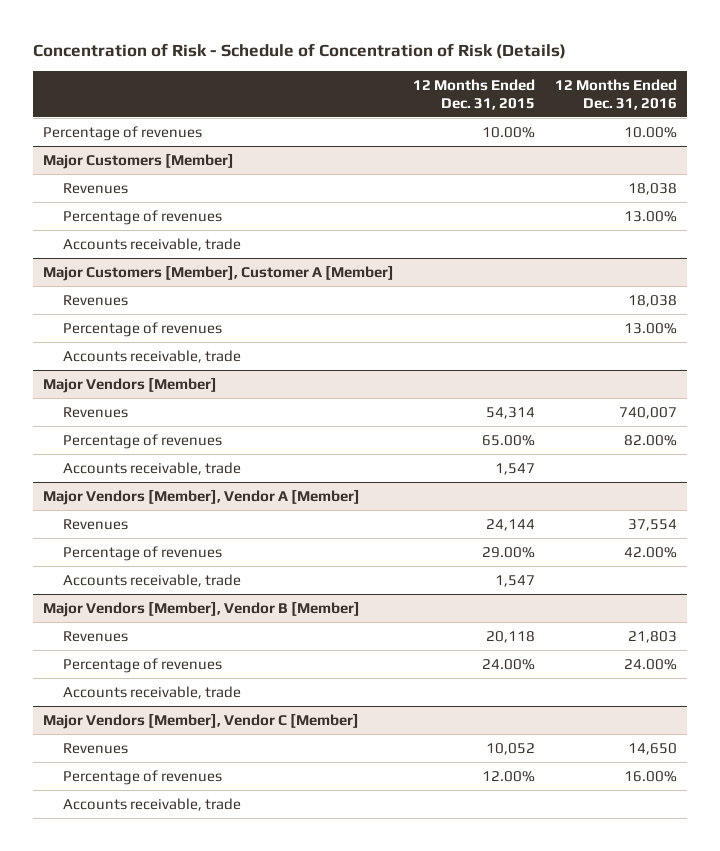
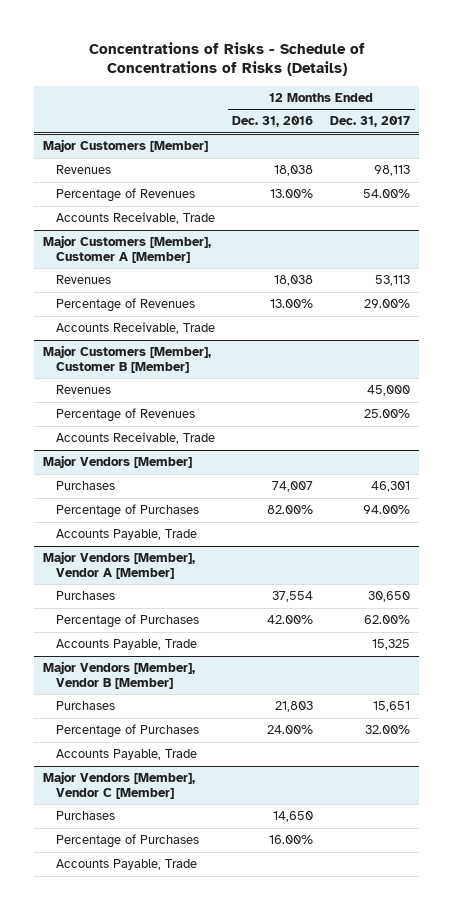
- Concentration of Risk - Schedule of Concentration of Risk (Details)
+ Concentrations of Risks - Schedule of Concentrations of Risks (Details)
- | 12 Months Ended Dec. 31, 2015 | 12 Months Ended Dec. 31, 2016
+ | 12 Months Ended Dec. 31, 2016 | 12 Months Ended Dec. 31, 2017
- Percentage of revenues | 10.00% | 10.00%
@ Major Customers [Member]
- Percentage of revenues | | 13.00%
- Accounts receivable, trade
+ Percentage of Revenues | 13.00% | 54.00%
+ Accounts Receivable, Trade
@ Major Customers [Member], Customer A [Member]
- Percentage of revenues | | 13.00%
- Accounts receivable, trade
+ Percentage of Revenues | 13.00% | 29.00%
+ Accounts Receivable, Trade
+ Major Customers [Member], Customer B [Member]
+ Revenues | | 45,000
+ Percentage of Revenues | | 25.00%
+ Accounts Receivable, Trade
@ Major Vendors [Member]
- Revenues | 54,314 | 740,007
- Percentage of revenues | 65.00% | 82.00%
- Accounts receivable, trade | 1,547 |
+ Purchases | 74,007 | 46,301
+ Percentage of Purchases | 82.00% | 94.00%
+ Accounts Payable, Trade
@ Major Vendors [Member], Vendor A [Member]
- Revenues | 24,144 | 37,554
- Percentage of revenues | 29.00% | 42.00%
- Accounts receivable, trade | 1,547 |
+ Purchases | 37,554 | 30,650
+ Percentage of Purchases | 42.00% | 62.00%
+ Accounts Payable, Trade | | 15,325
@ Major Vendors [Member], Vendor B [Member]
- Revenues | 20,118 | 21,803
- Percentage of revenues | 24.00% | 24.00%
- Accounts receivable, trade
+ Purchases | 21,803 | 15,651
+ Percentage of Purchases | 24.00% | 32.00%
+ Accounts Payable, Trade
@ Major Vendors [Member], Vendor C [Member]
- Revenues | 10,052 | 14,650
- Percentage of revenues | 12.00% | 16.00%
- Accounts receivable, trade
+ Purchases | 14,650 |
+ Percentage of Purchases | 16.00% |
+ Accounts Payable, Trade

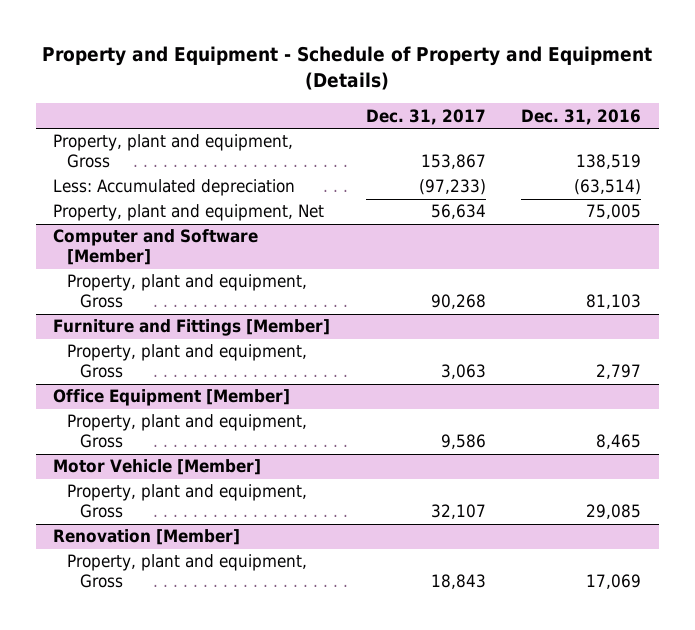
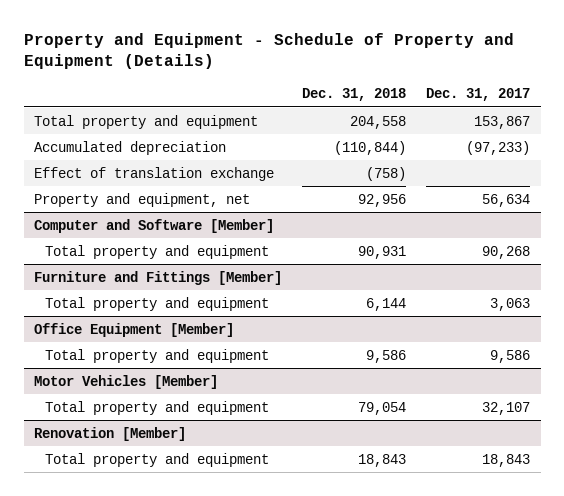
- | Dec. 31, 2017 | Dec. 31, 2016
+ | Dec. 31, 2018 | Dec. 31, 2017
- Property, plant and equipment, Gross | 153,867 | 138,519
- Less: Accumulated depreciation | (97,233) | (63,514)
- Property, plant and equipment, Net | 56,634 | 75,005
+ Total property and equipment | 204,558 | 153,867
+ Accumulated depreciation | (110,844) | (97,233)
+ Effect of translation exchange | (758) |
+ Property and equipment, net | 92,956 | 56,634
@ Computer and Software [Member]
- Property, plant and equipment, Gross | 90,268 | 81,103
+ Total property and equipment | 90,931 | 90,268
@ Furniture and Fittings [Member]
- Property, plant and equipment, Gross | 3,063 | 2,797
+ Total property and equipment | 6,144 | 3,063
@ Office Equipment [Member]
- Property, plant and equipment, Gross | 9,586 | 8,465
- Motor Vehicle [Member]
- Property, plant and equipment, Gross | 32,107 | 29,085
@ Office Equipment [Member]
+ Total property and equipment | 9,586 | 9,586
+ Motor Vehicles [Member]
+ Total property and equipment | 79,054 | 32,107
@ Renovation [Member]
- Property, plant and equipment, Gross | 18,843 | 17,069
+ Total property and equipment | 18,843 | 18,843

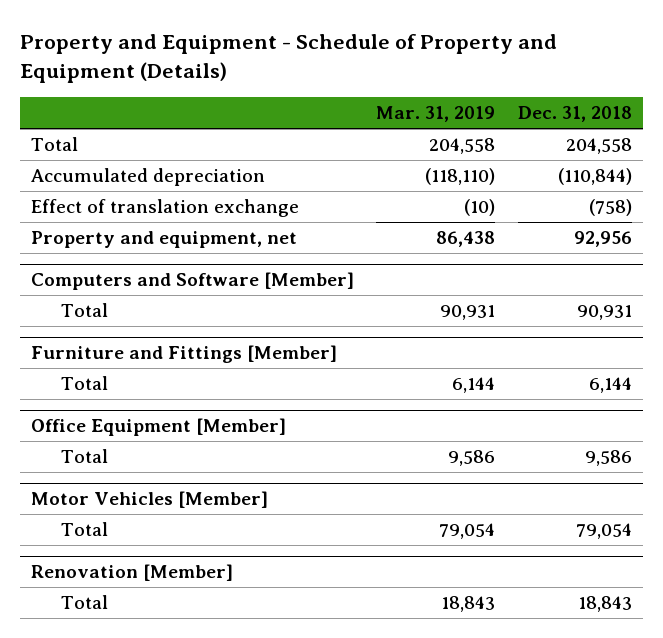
- | Dec. 31, 2018 | Dec. 31, 2017
+ | Mar. 31, 2019 | Dec. 31, 2018
- Total property and equipment | 204,558 | 153,867
+ Total | 204,558 | 204,558
- Computer and Software [Member]
- Total property and equipment | 90,931 | 90,268
+ Computers and Software [Member]
+ Total | 90,931 | 90,931
@ Furniture and Fittings [Member]
- Total property and equipment | 6,144 | 3,063
+ Total | 6,144 | 6,144
@ Office Equipment [Member]
- Total property and equipment | 9,586 | 9,586
+ Total | 9,586 | 9,586
@ Motor Vehicles [Member]
- Total property and equipment | 79,054 | 32,107
+ Total | 79,054 | 79,054
@ Renovation [Member]
- Total property and equipment | 18,843 | 18,843
+ Total | 18,843 | 18,843

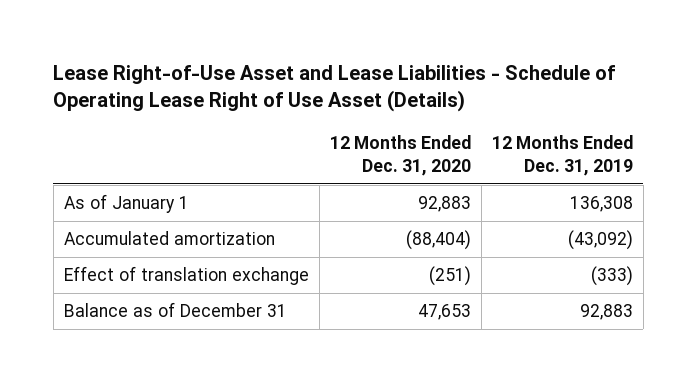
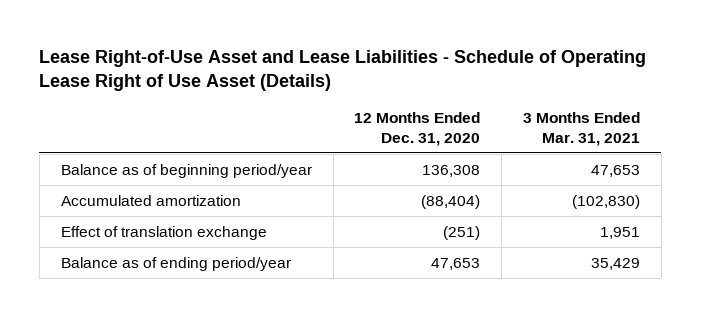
- | 12 Months Ended Dec. 31, 2020 | 12 Months Ended Dec. 31, 2019
+ | 12 Months Ended Dec. 31, 2020 | 3 Months Ended Mar. 31, 2021
- As of January 1 | 92,883 | 136,308
+ Balance as of beginning period/year | 136,308 | 47,653
- Balance as of December 31 | 47,653 | 92,883
+ Balance as of ending period/year | 47,653 | 35,429

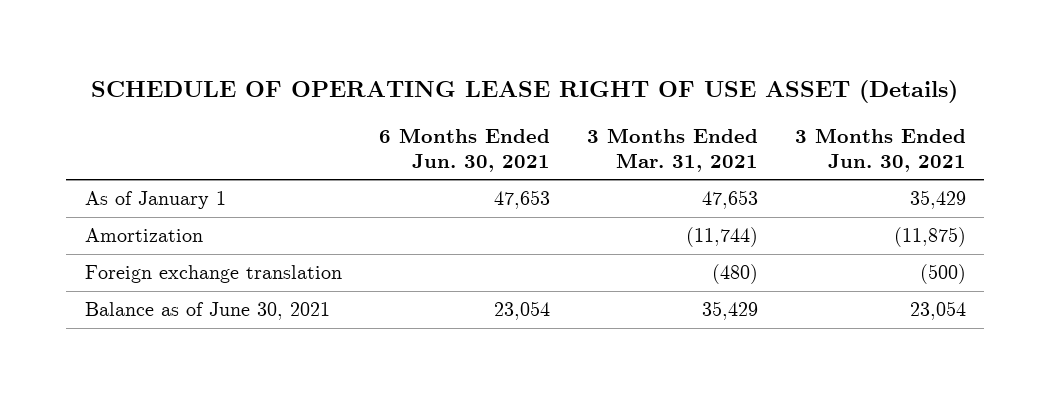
- Lease Right-of-Use Asset and Lease Liabilities - Schedule of Operating Lease Right of Use Asset (Details)
+ SCHEDULE OF OPERATING LEASE RIGHT OF USE ASSET (Details)
- | 12 Months Ended Dec. 31, 2020 | 3 Months Ended Mar. 31, 2021
+ | 6 Months Ended Jun. 30, 2021 | 3 Months Ended Mar. 31, 2021 | 3 Months Ended Jun. 30, 2021
- Balance as of beginning period/year | 136,308 | 47,653
- Accumulated amortization | (88,404) | (102,830)
- Effect of translation exchange | (251) | 1,951
- Balance as of ending period/year | 47,653 | 35,429
+ As of January 1 | 47,653 | 47,653 | 35,429
+ Amortization | | (11,744) | (11,875)
+ Foreign exchange translation | | (480) | (500)
+ Balance as of June 30, 2021 | 23,054 | 35,429 | 23,054

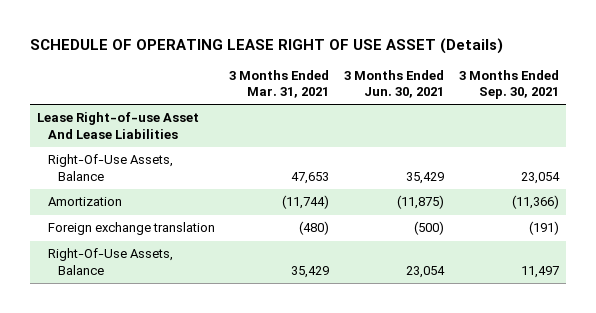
- | 6 Months Ended Jun. 30, 2021 | 3 Months Ended Mar. 31, 2021 | 3 Months Ended Jun. 30, 2021
+ | 3 Months Ended Mar. 31, 2021 | 3 Months Ended Jun. 30, 2021 | 3 Months Ended Sep. 30, 2021
- As of January 1 | 47,653 | 47,653 | 35,429
+ Lease Right-of-use Asset And Lease Liabilities
+ Right-Of-Use Assets, Balance | 47,653 | 35,429 | 23,054
- Balance as of June 30, 2021 | 23,054 | 35,429 | 23,054
+ Right-Of-Use Assets, Balance | 35,429 | 23,054 | 11,497

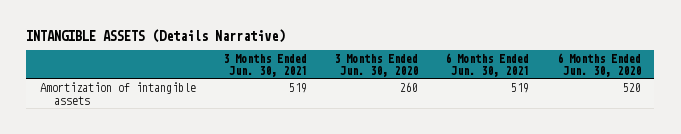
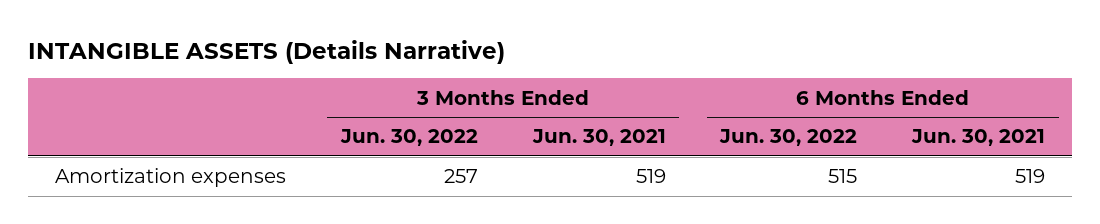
- | 3 Months Ended Jun. 30, 2021 | 3 Months Ended Jun. 30, 2020 | 6 Months Ended Jun. 30, 2021 | 6 Months Ended Jun. 30, 2020
+ | 3 Months Ended Jun. 30, 2022 | 3 Months Ended Jun. 30, 2021 | 6 Months Ended Jun. 30, 2022 | 6 Months Ended Jun. 30, 2021
- Amortization of intangible assets | 519 | 260 | 519 | 520
+ Amortization expenses | 257 | 519 | 515 | 519

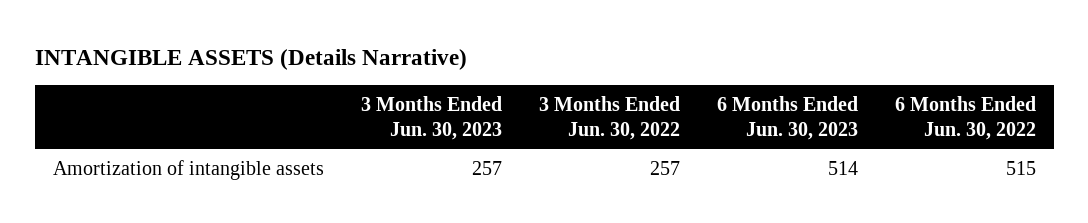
- | 3 Months Ended Jun. 30, 2022 | 3 Months Ended Jun. 30, 2021 | 6 Months Ended Jun. 30, 2022 | 6 Months Ended Jun. 30, 2021
+ | 3 Months Ended Jun. 30, 2023 | 3 Months Ended Jun. 30, 2022 | 6 Months Ended Jun. 30, 2023 | 6 Months Ended Jun. 30, 2022
- Amortization expenses | 257 | 519 | 515 | 519
+ Amortization of intangible assets | 257 | 257 | 514 | 515

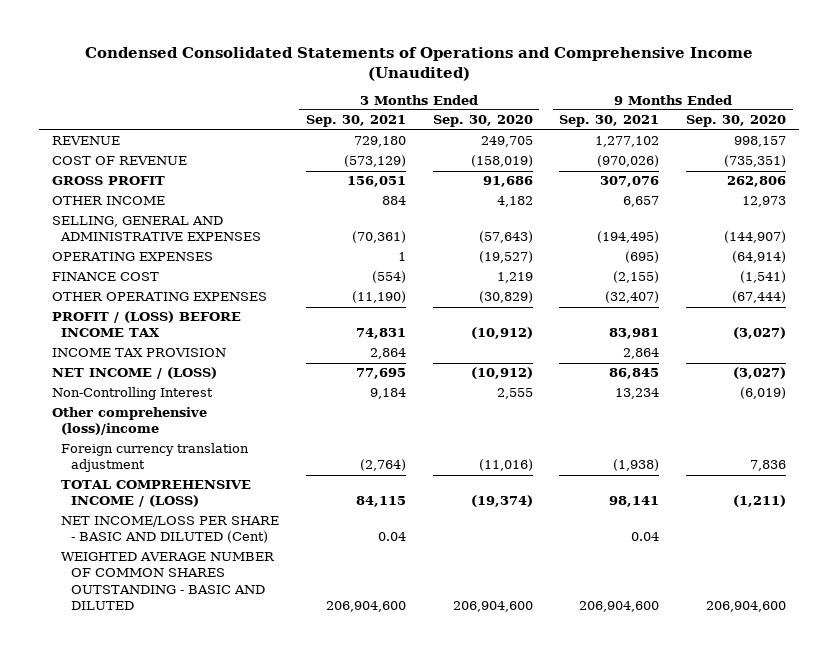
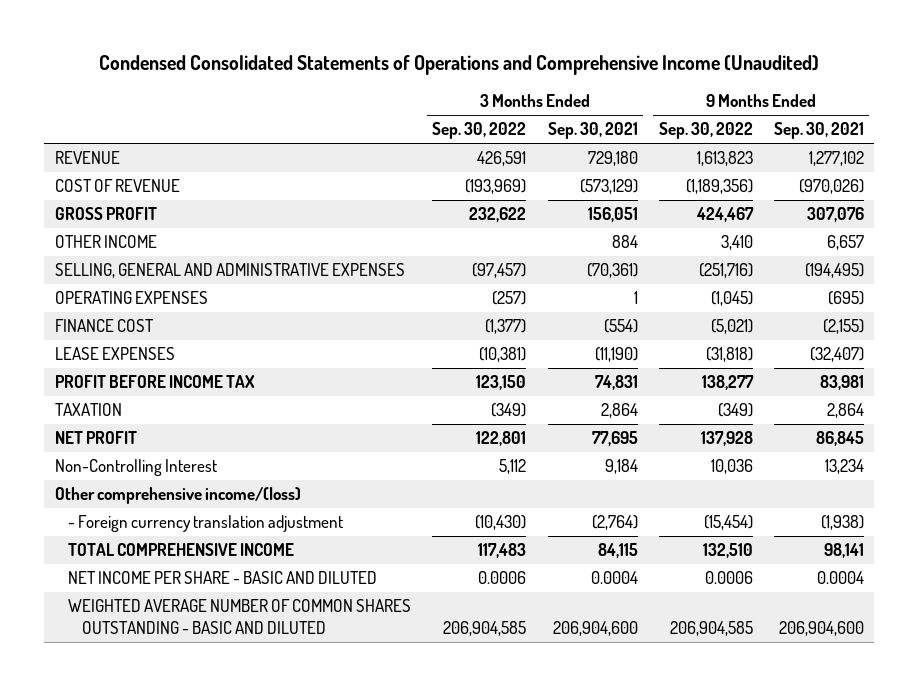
- | 3 Months Ended Sep. 30, 2021 | 3 Months Ended Sep. 30, 2020 | 9 Months Ended Sep. 30, 2021 | 9 Months Ended Sep. 30, 2020
+ | 3 Months Ended Sep. 30, 2022 | 3 Months Ended Sep. 30, 2021 | 9 Months Ended Sep. 30, 2022 | 9 Months Ended Sep. 30, 2021
- OTHER OPERATING EXPENSES | (11,190) | (30,829) | (32,407) | (67,444)
- PROFIT / (LOSS) BEFORE INCOME TAX | 74,831 | (10,912) | 83,981 | (3,027)
- INCOME TAX PROVISION | 2,864 | | 2,864 |
- NET INCOME / (LOSS) | 77,695 | (10,912) | 86,845 | (3,027)
+ LEASE EXPENSES | (10,381) | (11,190) | (31,818) | (32,407)
+ PROFIT BEFORE INCOME TAX | 123,150 | 74,831 | 138,277 | 83,981
+ TAXATION | (349) | 2,864 | (349) | 2,864
+ NET PROFIT | 122,801 | 77,695 | 137,928 | 86,845
- Other comprehensive (loss)/income
- Foreign currency translation adjustment | (2,764) | (11,016) | (1,938) | 7,836
- TOTAL COMPREHENSIVE INCOME / (LOSS) | 84,115 | (19,374) | 98,141 | (1,211)
- NET INCOME/LOSS PER SHARE - BASIC AND DILUTED (Cent) | 0.04 | | 0.04 |
+ Other comprehensive income/(loss)
+ - Foreign currency translation adjustment | (10,430) | (2,764) | (15,454) | (1,938)
+ TOTAL COMPREHENSIVE INCOME | 117,483 | 84,115 | 132,510 | 98,141
+ NET INCOME PER SHARE - BASIC AND DILUTED | 0.0006 | 0.0004 | 0.0006 | 0.0004

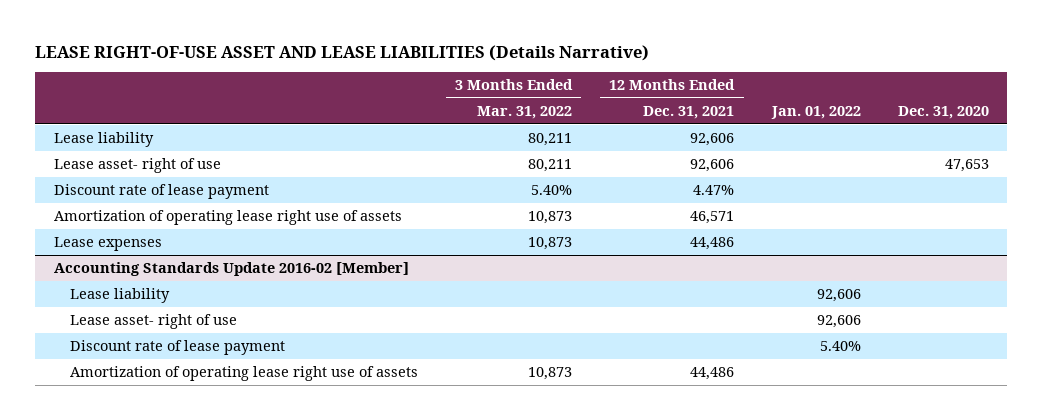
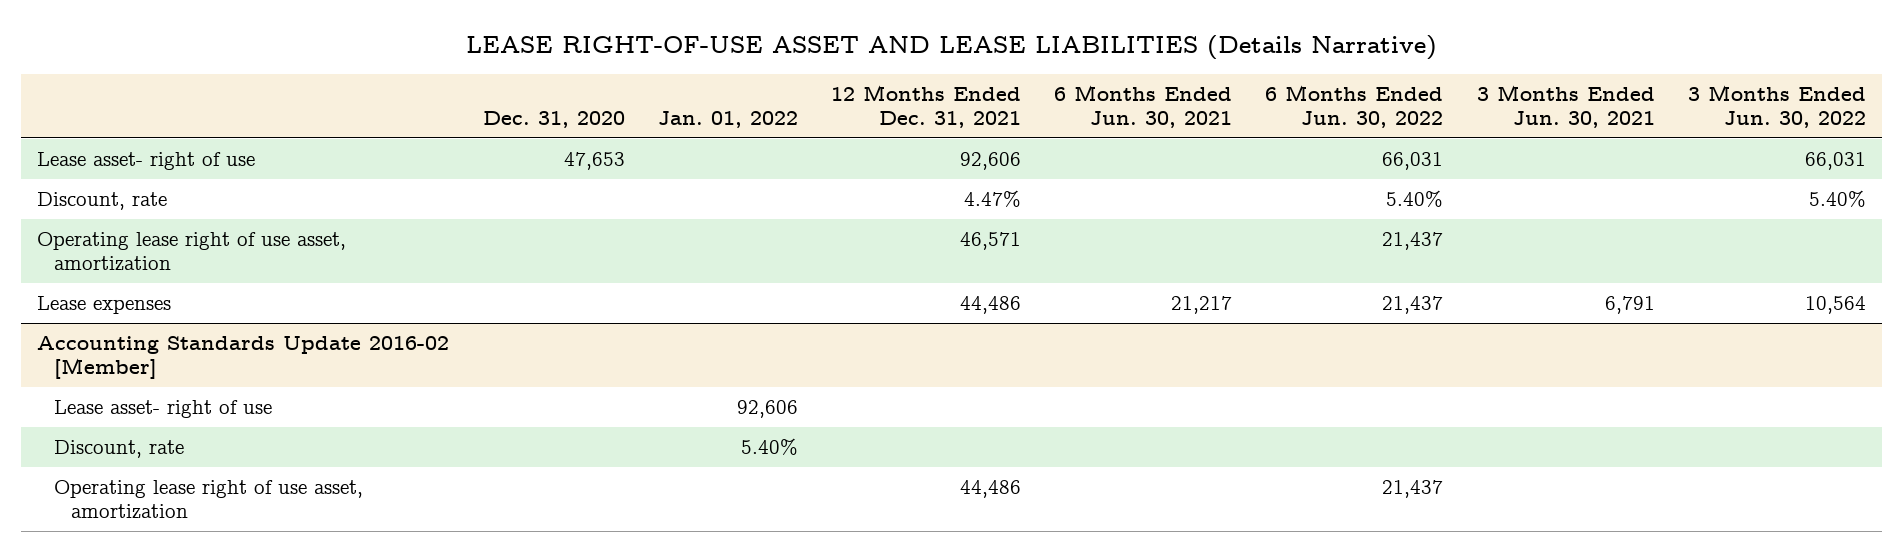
- | 3 Months Ended Mar. 31, 2022 | 12 Months Ended Dec. 31, 2021 | Jan. 01, 2022 | Dec. 31, 2020
+ | Dec. 31, 2020 | Jan. 01, 2022 | 12 Months Ended Dec. 31, 2021 | 6 Months Ended Jun. 30, 2021 | 6 Months Ended Jun. 30, 2022 | 3 Months Ended Jun. 30, 2021 | 3 Months Ended Jun. 30, 2022
- Lease liability | 80,211 | 92,606 | |
- Discount rate of lease payment | 5.40% | 4.47% | |
- Amortization of operating lease right use of assets | 10,873 | 46,571 | |
+ Discount, rate | | | 4.47% | | 5.40% | | 5.40%
+ Operating lease right of use asset, amortization | | | 46,571 | | 21,437 | |
@ Accounting Standards Update 2016-02 [Member]
- Lease liability | | | 92,606 |
- Discount rate of lease payment | | | 5.40% |
- Amortization of operating lease right use of assets | 10,873 | 44,486 | |
+ Discount, rate | | 5.40% | | | | |
+ Operating lease right of use asset, amortization | | | 44,486 | | 21,437 | |

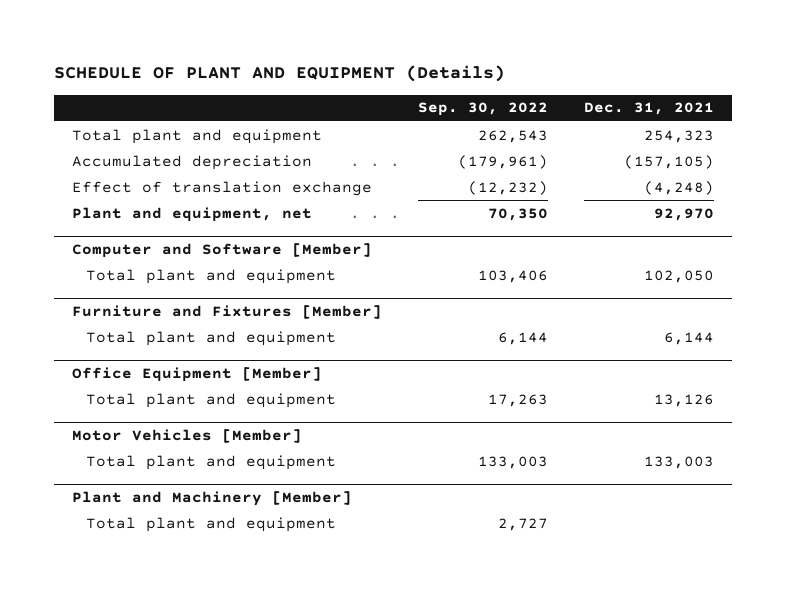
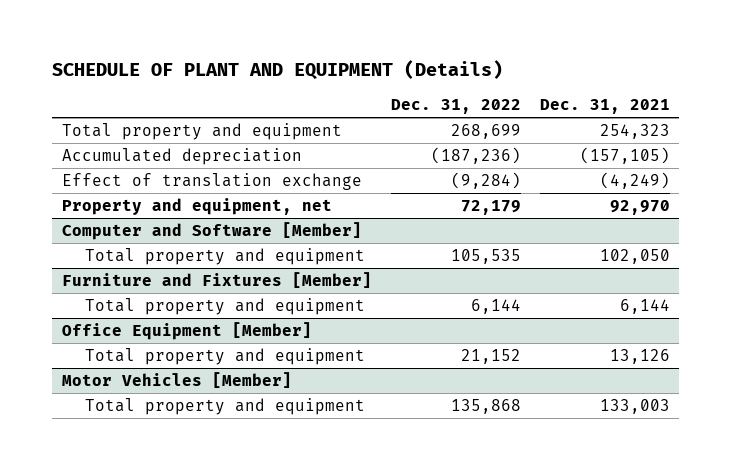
- | Sep. 30, 2022 | Dec. 31, 2021
+ | Dec. 31, 2022 | Dec. 31, 2021
- Total plant and equipment | 262,543 | 254,323
+ Total property and equipment | 268,699 | 254,323
- Effect of translation exchange | (12,232) | (4,248)
- Plant and equipment, net | 70,350 | 92,970
+ Effect of translation exchange | (9,284) | (4,249)
+ Property and equipment, net | 72,179 | 92,970
@ Computer and Software [Member]
- Total plant and equipment | 103,406 | 102,050
+ Total property and equipment | 105,535 | 102,050
@ Furniture and Fixtures [Member]
- Total plant and equipment | 6,144 | 6,144
+ Total property and equipment | 6,144 | 6,144
@ Office Equipment [Member]
- Total plant and equipment | 17,263 | 13,126
+ Total property and equipment | 21,152 | 13,126
@ Motor Vehicles [Member]
- Total plant and equipment | 133,003 | 133,003
- Plant and Machinery [Member]
- Total plant and equipment | 2,727 |
@ Motor Vehicles [Member]
+ Total property and equipment | 135,868 | 133,003

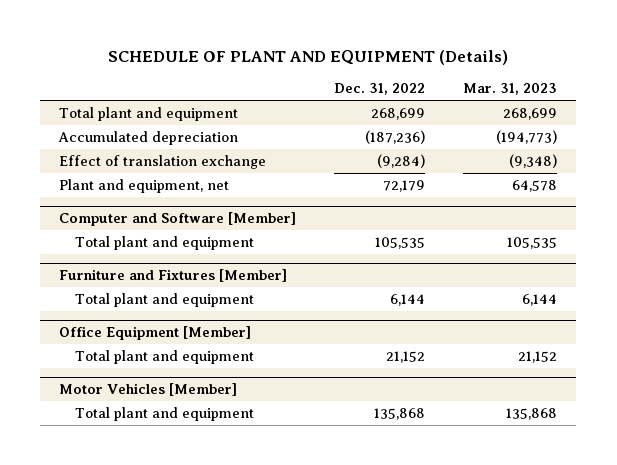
- | Dec. 31, 2022 | Dec. 31, 2021
+ | Dec. 31, 2022 | Mar. 31, 2023
- Total property and equipment | 268,699 | 254,323
+ Total plant and equipment | 268,699 | 268,699
- Property and equipment, net | 72,179 | 92,970
+ Plant and equipment, net | 72,179 | 64,578
@ Computer and Software [Member]
- Total property and equipment | 105,535 | 102,050
+ Total plant and equipment | 105,535 | 105,535
@ Furniture and Fixtures [Member]
- Total property and equipment | 6,144 | 6,144
+ Total plant and equipment | 6,144 | 6,144
@ Office Equipment [Member]
- Total property and equipment | 21,152 | 13,126
+ Total plant and equipment | 21,152 | 21,152
@ Motor Vehicles [Member]
- Total property and equipment | 135,868 | 133,003
+ Total plant and equipment | 135,868 | 135,868

